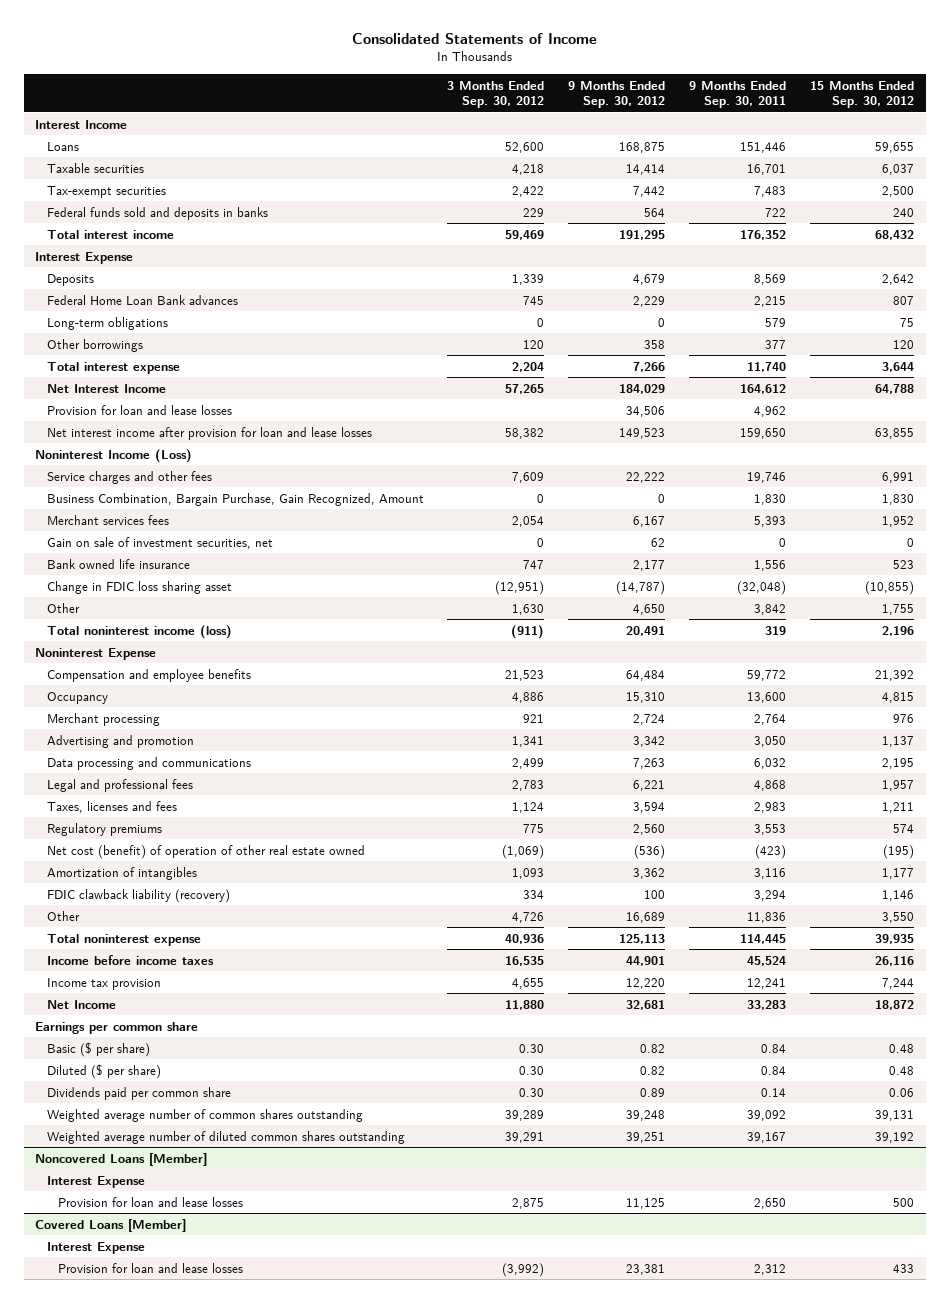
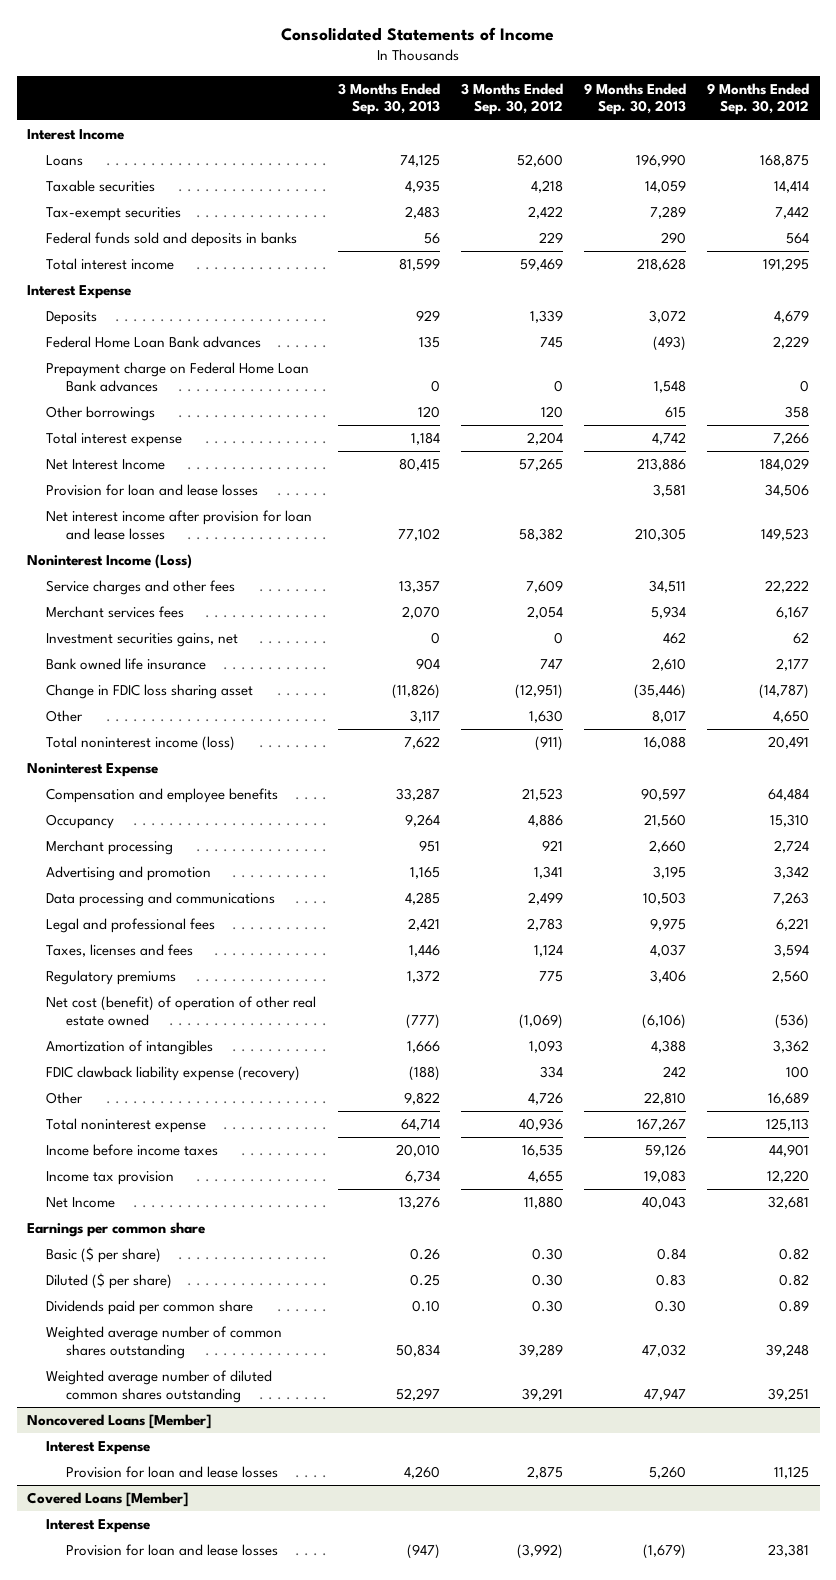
- | 3 Months Ended Sep. 30, 2012 | 9 Months Ended Sep. 30, 2012 | 9 Months Ended Sep. 30, 2011 | 15 Months Ended Sep. 30, 2012
+ | 3 Months Ended Sep. 30, 2013 | 3 Months Ended Sep. 30, 2012 | 9 Months Ended Sep. 30, 2013 | 9 Months Ended Sep. 30, 2012
- Long-term obligations | 0 | 0 | 579 | 75
+ Prepayment charge on Federal Home Loan Bank advances | 0 | 0 | 1,548 | 0
- Business Combination, Bargain Purchase, Gain Recognized, Amount | 0 | 0 | 1,830 | 1,830
- Gain on sale of investment securities, net | 0 | 62 | 0 | 0
+ Investment securities gains, net | 0 | 0 | 462 | 62
- FDIC clawback liability (recovery) | 334 | 100 | 3,294 | 1,146
+ FDIC clawback liability expense (recovery) | (188) | 334 | 242 | 100

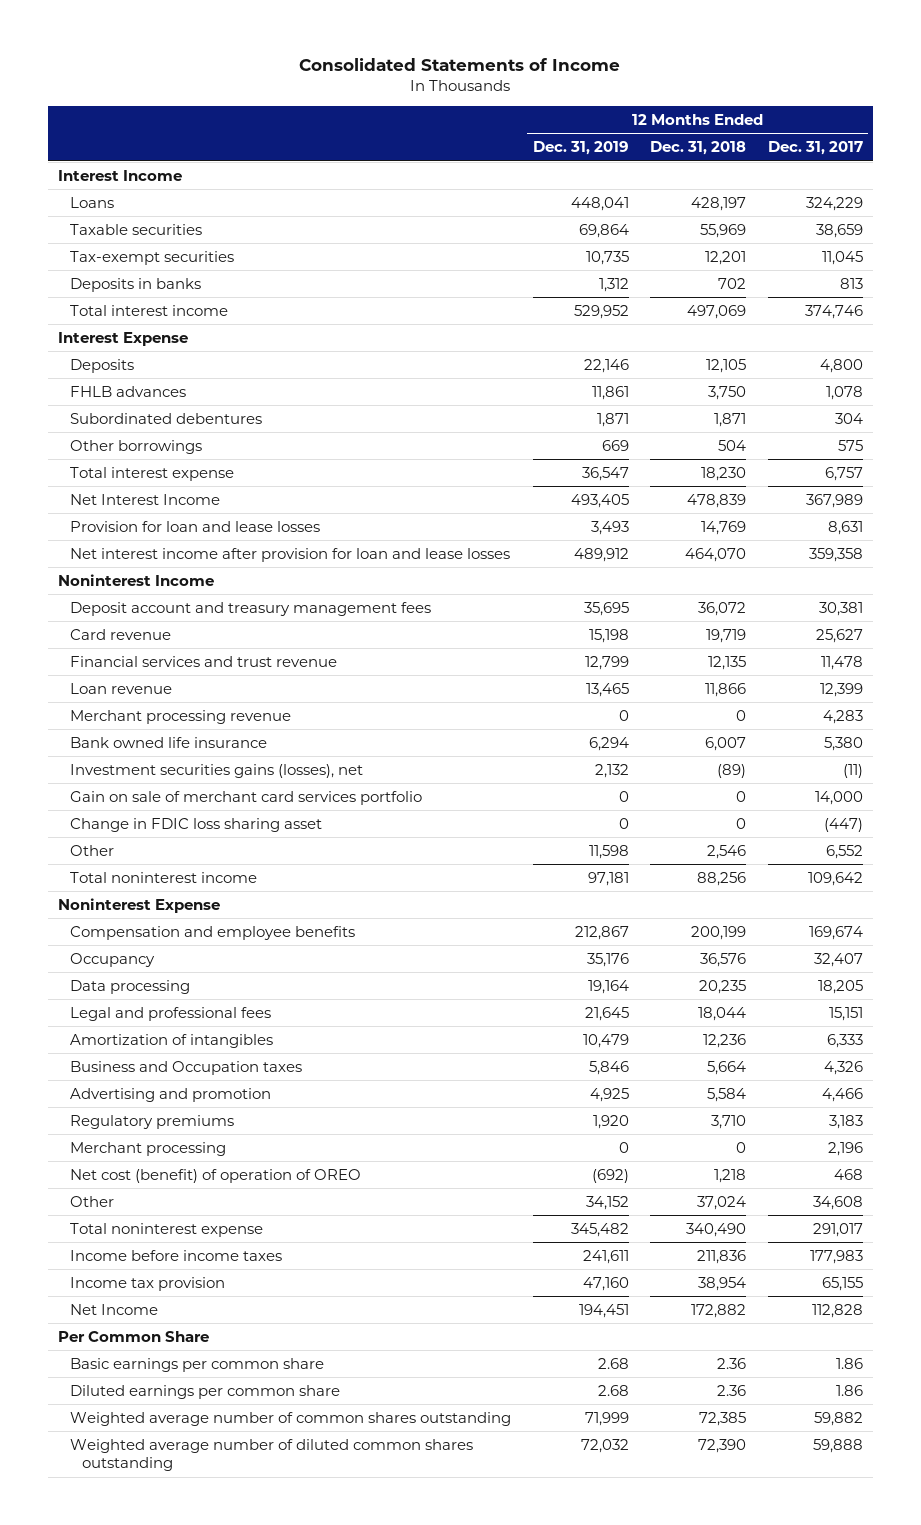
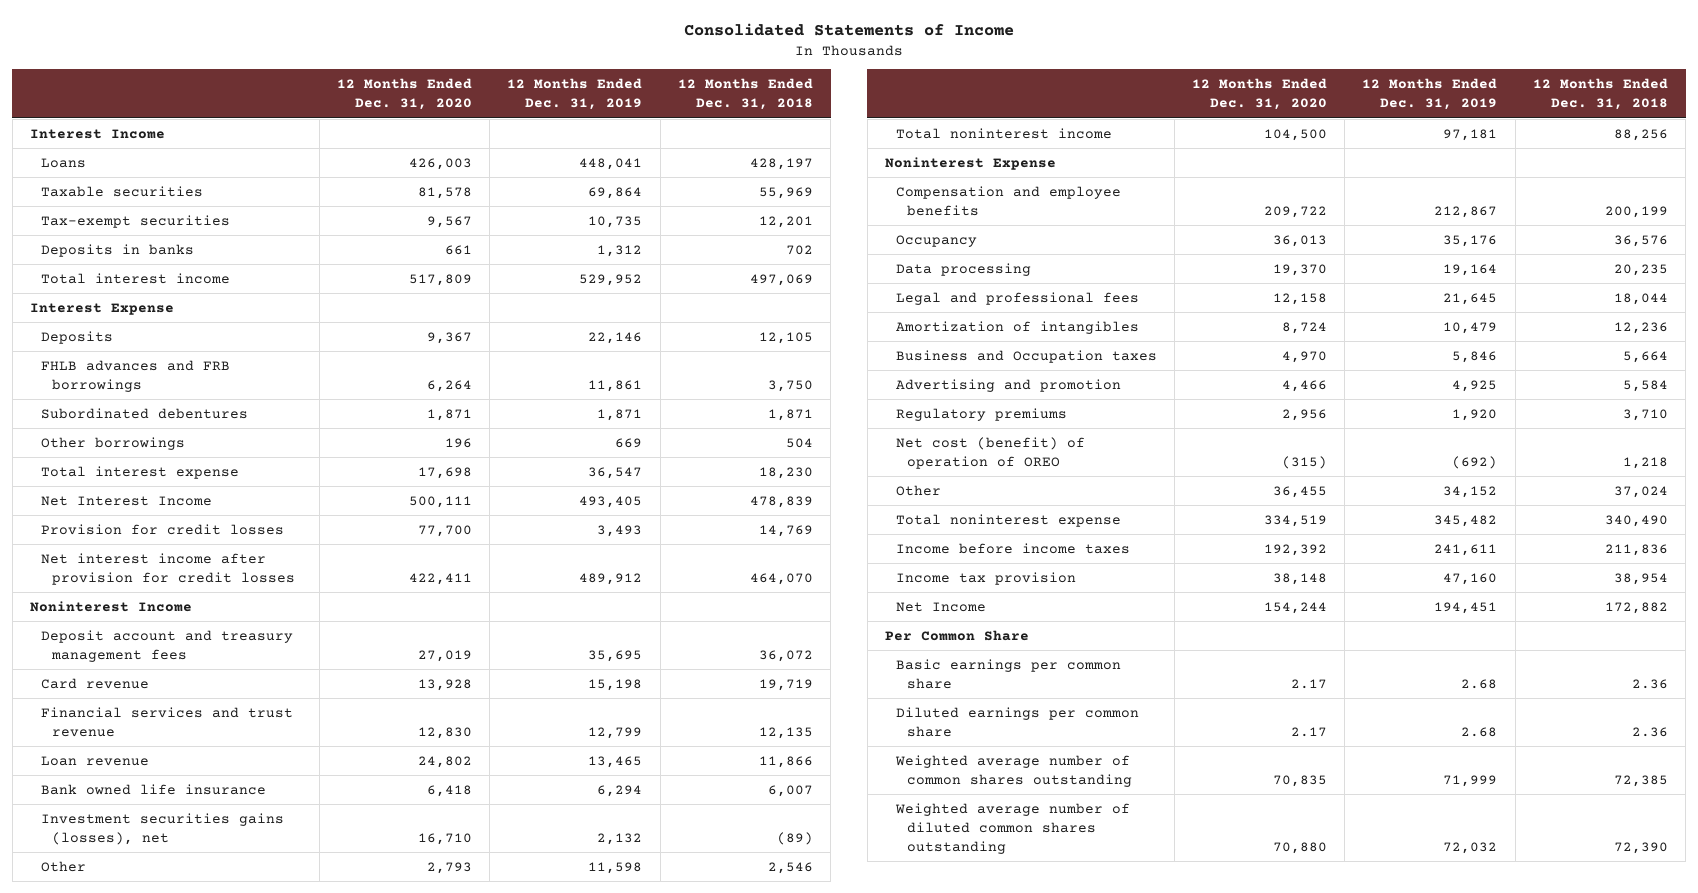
- | 12 Months Ended Dec. 31, 2019 | 12 Months Ended Dec. 31, 2018 | 12 Months Ended Dec. 31, 2017
+ | 12 Months Ended Dec. 31, 2020 | 12 Months Ended Dec. 31, 2019 | 12 Months Ended Dec. 31, 2018
- FHLB advances | 11,861 | 3,750 | 1,078
+ FHLB advances and FRB borrowings | 6,264 | 11,861 | 3,750
- Provision for loan and lease losses | 3,493 | 14,769 | 8,631
- Net interest income after provision for loan and lease losses | 489,912 | 464,070 | 359,358
+ Provision for credit losses | 77,700 | 3,493 | 14,769
+ Net interest income after provision for credit losses | 422,411 | 489,912 | 464,070
- Merchant processing revenue | 0 | 0 | 4,283
- Gain on sale of merchant card services portfolio | 0 | 0 | 14,000
- Change in FDIC loss sharing asset | 0 | 0 | (447)
- Merchant processing | 0 | 0 | 2,196

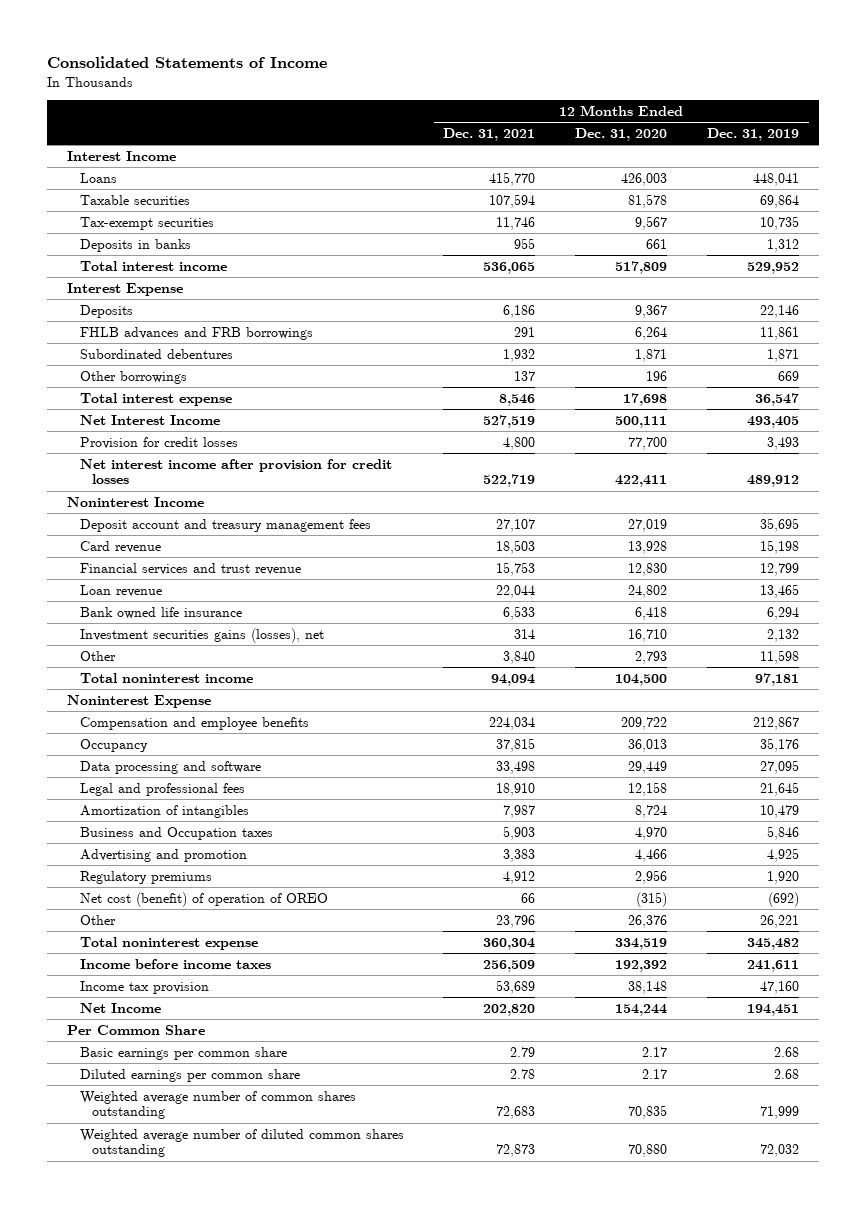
- | 12 Months Ended Dec. 31, 2020 | 12 Months Ended Dec. 31, 2019 | 12 Months Ended Dec. 31, 2018
+ | 12 Months Ended Dec. 31, 2021 | 12 Months Ended Dec. 31, 2020 | 12 Months Ended Dec. 31, 2019
- Data processing | 19,370 | 19,164 | 20,235
+ Data processing and software | 33,498 | 29,449 | 27,095
- Other | 36,455 | 34,152 | 37,024
+ Other | 23,796 | 26,376 | 26,221

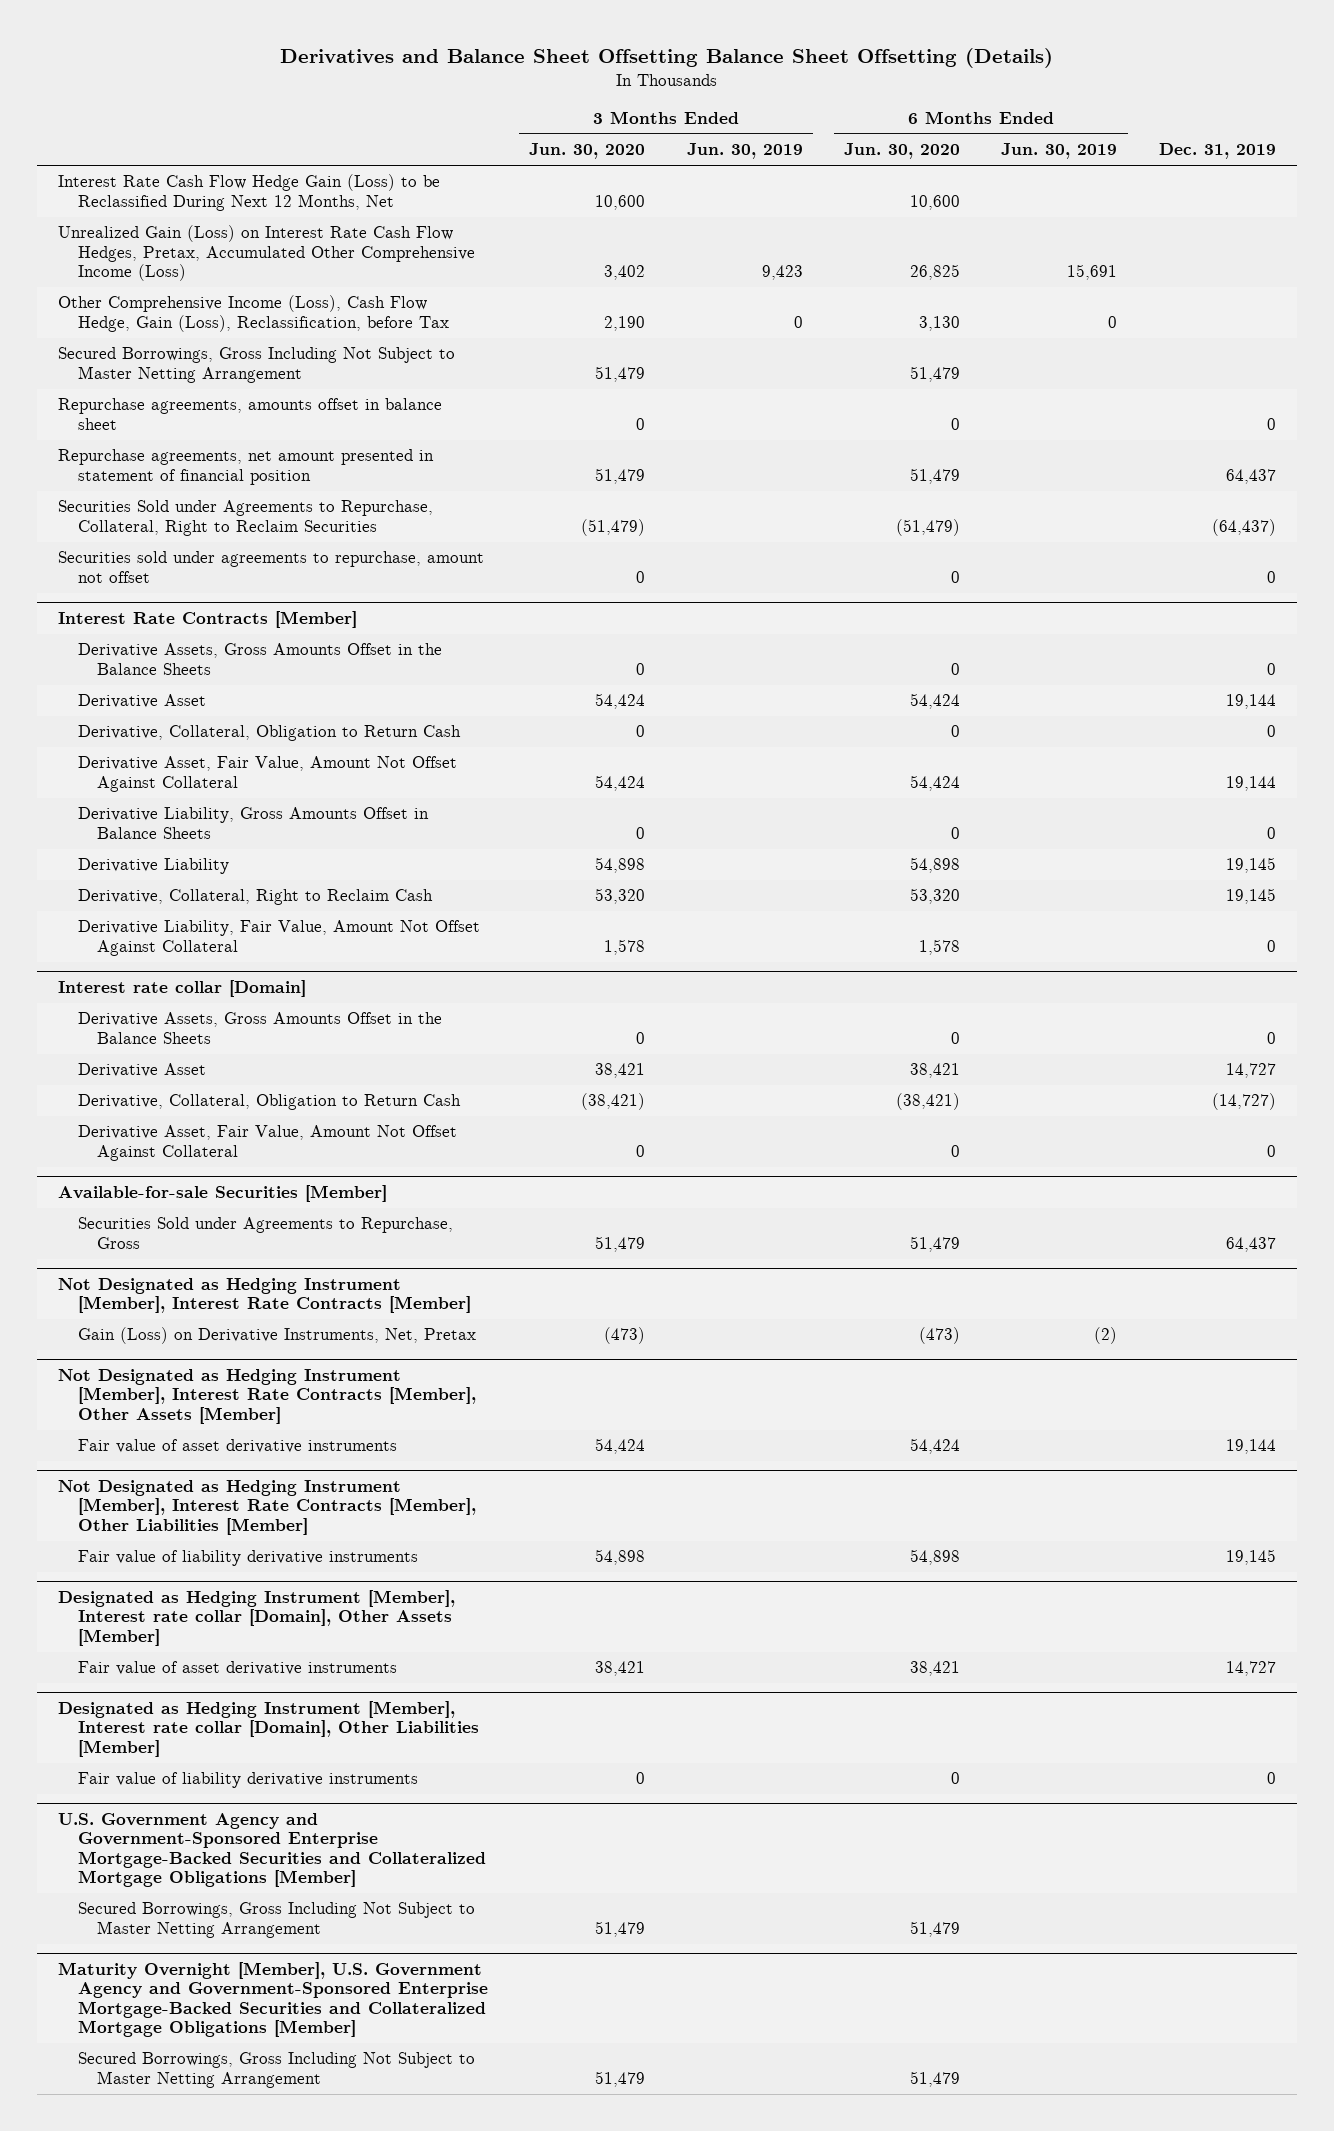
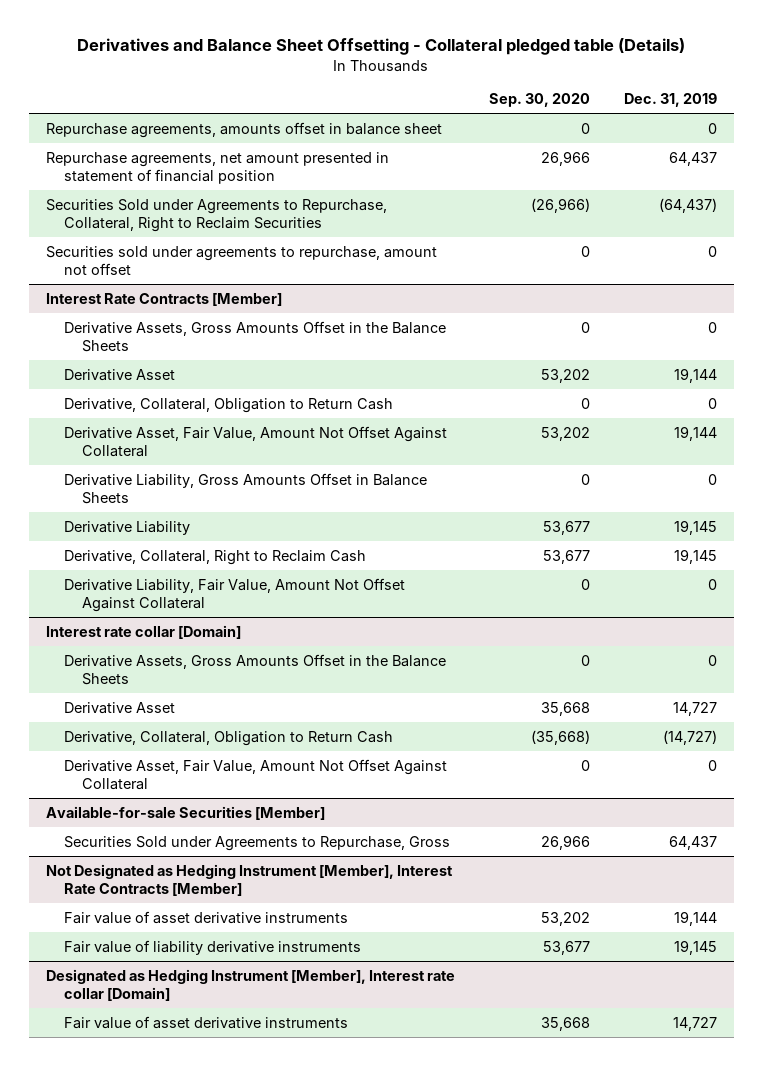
- Derivatives and Balance Sheet Offsetting Balance Sheet Offsetting (Details)
+ Derivatives and Balance Sheet Offsetting - Collateral pledged table (Details)
- | 3 Months Ended Jun. 30, 2020 | 3 Months Ended Jun. 30, 2019 | 6 Months Ended Jun. 30, 2020 | 6 Months Ended Jun. 30, 2019 | Dec. 31, 2019
+ | Sep. 30, 2020 | Dec. 31, 2019
- Interest Rate Cash Flow Hedge Gain (Loss) to be Reclassified During Next 12 Months, Net | 10,600 | | 10,600 | |
- Unrealized Gain (Loss) on Interest Rate Cash Flow Hedges, Pretax, Accumulated Other Comprehensive Income (Loss) | 3,402 | 9,423 | 26,825 | 15,691 |
- Other Comprehensive Income (Loss), Cash Flow Hedge, Gain (Loss), Reclassification, before Tax | 2,190 | 0 | 3,130 | 0 |
- Secured Borrowings, Gross Including Not Subject to Master Netting Arrangement | 51,479 | | 51,479 | |
@ Not Designated as Hedging Instrument [Member], Interest Rate Contracts [Member]
- Gain (Loss) on Derivative Instruments, Net, Pretax | (473) | | (473) | (2) |
- Not Designated as Hedging Instrument [Member], Interest Rate Contracts [Member], Other Assets [Member]
- Not Designated as Hedging Instrument [Member], Interest Rate Contracts [Member], Other Liabilities [Member]
- Designated as Hedging Instrument [Member], Interest rate collar [Domain], Other Assets [Member]
+ Designated as Hedging Instrument [Member], Interest rate collar [Domain]
- Designated as Hedging Instrument [Member], Interest rate collar [Domain], Other Liabilities [Member]
- Fair value of liability derivative instruments | 0 | | 0 | | 0
- U.S. Government Agency and Government-Sponsored Enterprise Mortgage-Backed Securities and Collateralized Mortgage Obligations [Member]
- Secured Borrowings, Gross Including Not Subject to Master Netting Arrangement | 51,479 | | 51,479 | |
- Maturity Overnight [Member], U.S. Government Agency and Government-Sponsored Enterprise Mortgage-Backed Securities and Collateralized Mortgage Obligations [Member]
- Secured Borrowings, Gross Including Not Subject to Master Netting Arrangement | 51,479 | | 51,479 | |

